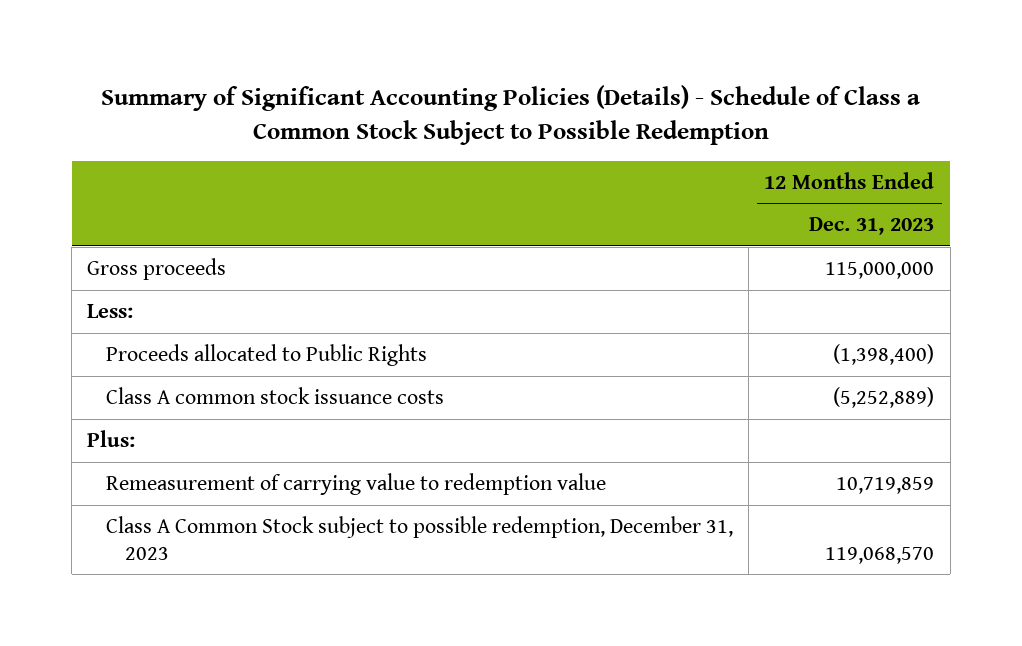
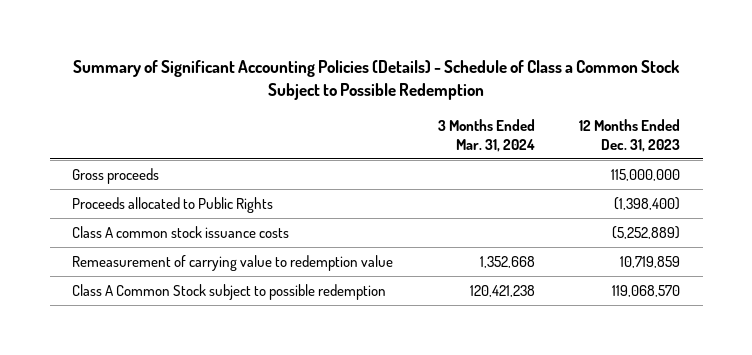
- | 12 Months Ended Dec. 31, 2023
+ | 3 Months Ended Mar. 31, 2024 | 12 Months Ended Dec. 31, 2023
- Less:
- Plus:
- Class A Common Stock subject to possible redemption, December 31, 2023 | 119,068,570
+ Class A Common Stock subject to possible redemption | 120,421,238 | 119,068,570

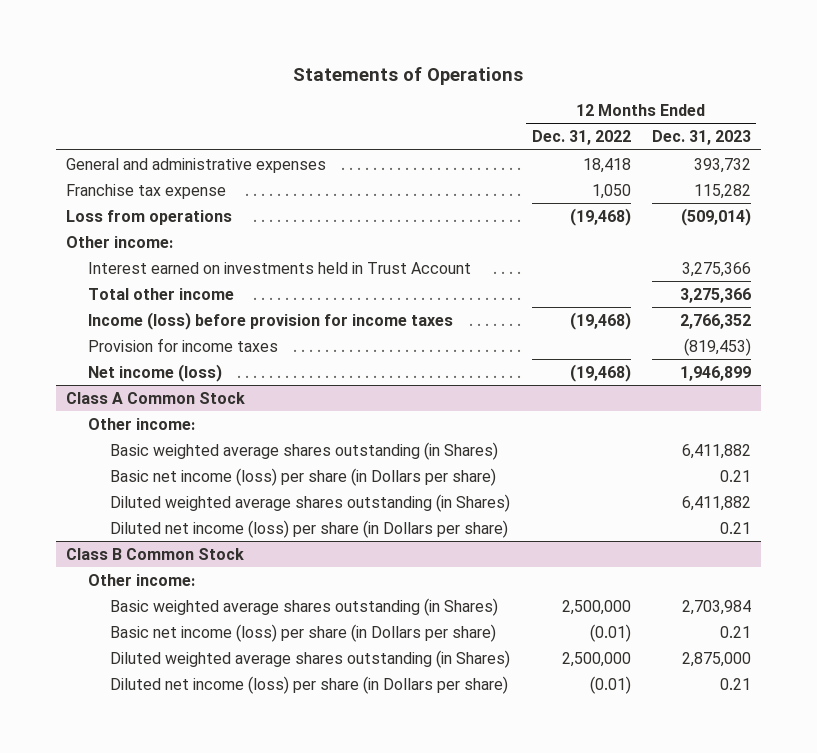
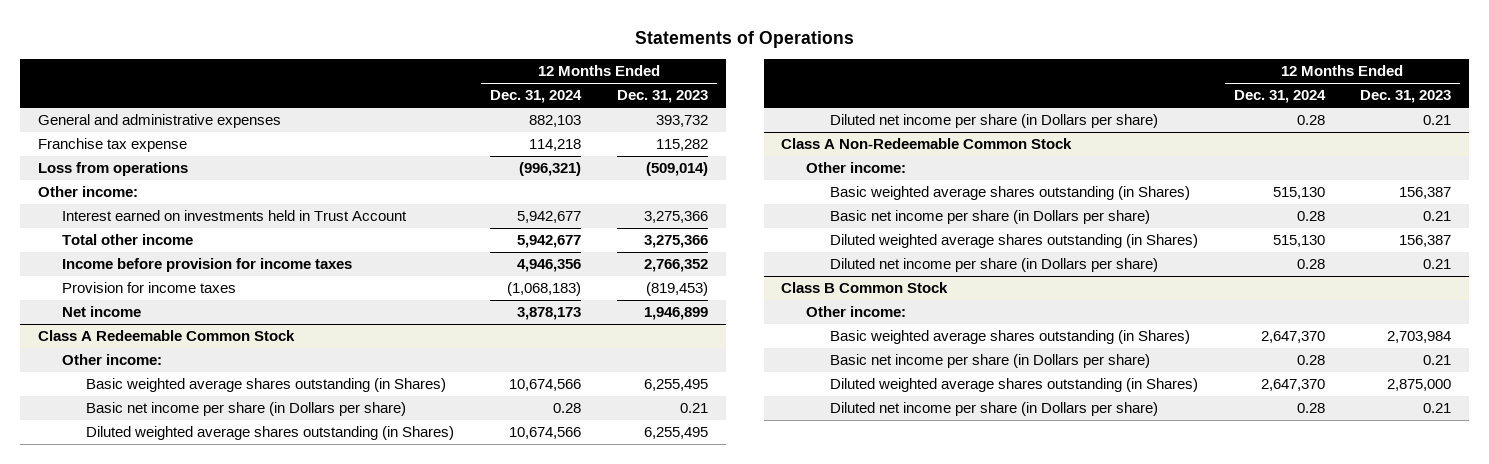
- | 12 Months Ended Dec. 31, 2022 | 12 Months Ended Dec. 31, 2023
+ | 12 Months Ended Dec. 31, 2024 | 12 Months Ended Dec. 31, 2023
- Income (loss) before provision for income taxes | (19,468) | 2,766,352
+ Income before provision for income taxes | 4,946,356 | 2,766,352
- Net income (loss) | (19,468) | 1,946,899
- Class A Common Stock
+ Net income | 3,878,173 | 1,946,899
+ Class A Redeemable Common Stock
- Basic weighted average shares outstanding (in Shares) | | 6,411,882
- Basic net income (loss) per share (in Dollars per share) | | 0.21
- Diluted weighted average shares outstanding (in Shares) | | 6,411,882
- Diluted net income (loss) per share (in Dollars per share) | | 0.21
+ Basic weighted average shares outstanding (in Shares) | 10,674,566 | 6,255,495
+ Basic net income per share (in Dollars per share) | 0.28 | 0.21
+ Diluted weighted average shares outstanding (in Shares) | 10,674,566 | 6,255,495
+ Diluted net income per share (in Dollars per share) | 0.28 | 0.21
+ Class A Non-Redeemable Common Stock
+ Other income:
+ Basic weighted average shares outstanding (in Shares) | 515,130 | 156,387
+ Basic net income per share (in Dollars per share) | 0.28 | 0.21
+ Diluted weighted average shares outstanding (in Shares) | 515,130 | 156,387
+ Diluted net income per share (in Dollars per share) | 0.28 | 0.21
@ Class B Common Stock
- Basic net income (loss) per share (in Dollars per share) | (0.01) | 0.21
+ Basic net income per share (in Dollars per share) | 0.28 | 0.21
- Diluted net income (loss) per share (in Dollars per share) | (0.01) | 0.21
+ Diluted net income per share (in Dollars per share) | 0.28 | 0.21

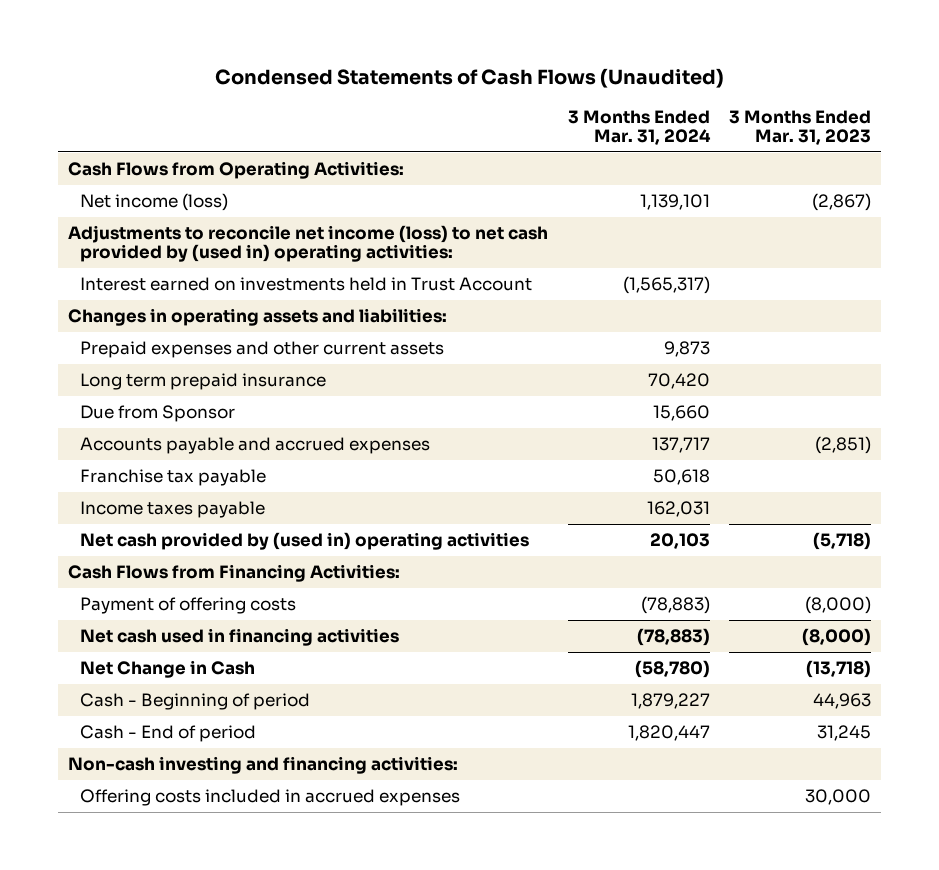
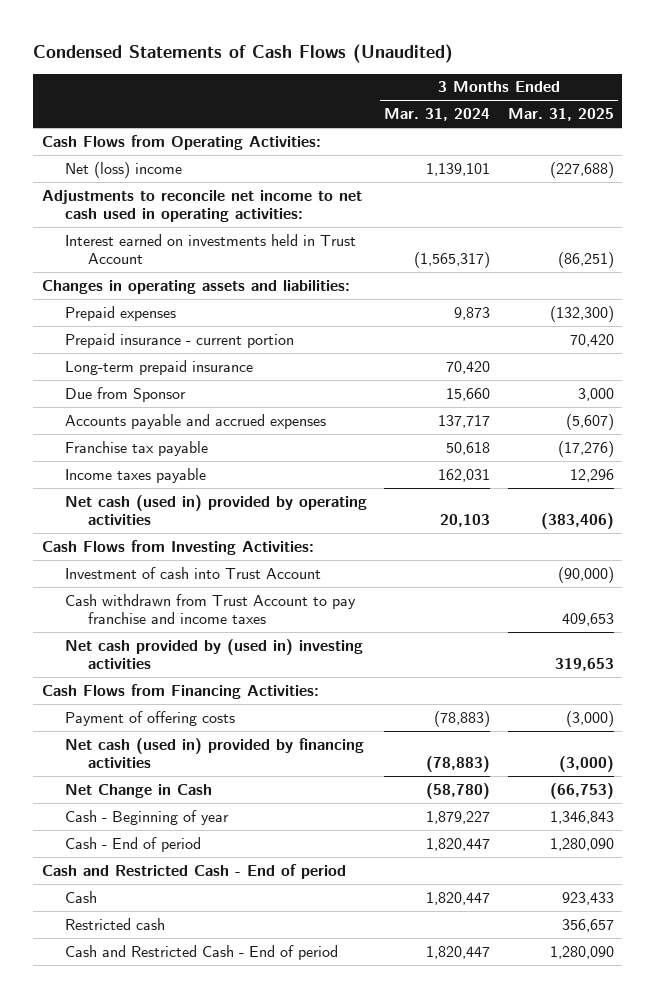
- | 3 Months Ended Mar. 31, 2024 | 3 Months Ended Mar. 31, 2023
+ | 3 Months Ended Mar. 31, 2024 | 3 Months Ended Mar. 31, 2025
- Net income (loss) | 1,139,101 | (2,867)
- Adjustments to reconcile net income (loss) to net cash provided by (used in) operating activities:
+ Net (loss) income | 1,139,101 | (227,688)
+ Adjustments to reconcile net income to net cash used in operating activities:
- Prepaid expenses and other current assets | 9,873 |
- Long term prepaid insurance | 70,420 |
+ Prepaid expenses | 9,873 | (132,300)
+ Prepaid insurance - current portion | | 70,420
+ Long-term prepaid insurance | 70,420 |
- Net cash provided by (used in) operating activities | 20,103 | (5,718)
+ Net cash (used in) provided by operating activities | 20,103 | (383,406)
+ Cash Flows from Investing Activities:
+ Investment of cash into Trust Account | | (90,000)
+ Cash withdrawn from Trust Account to pay franchise and income taxes | | 409,653
+ Net cash provided by (used in) investing activities | | 319,653
- Net cash used in financing activities | (78,883) | (8,000)
+ Net cash (used in) provided by financing activities | (78,883) | (3,000)
- Cash - Beginning of period | 1,879,227 | 44,963
+ Cash - Beginning of year | 1,879,227 | 1,346,843
- Non-cash investing and financing activities:
- Offering costs included in accrued expenses | | 30,000
+ Cash and Restricted Cash - End of period
+ Cash | 1,820,447 | 923,433
+ Restricted cash | | 356,657
+ Cash and Restricted Cash - End of period | 1,820,447 | 1,280,090

